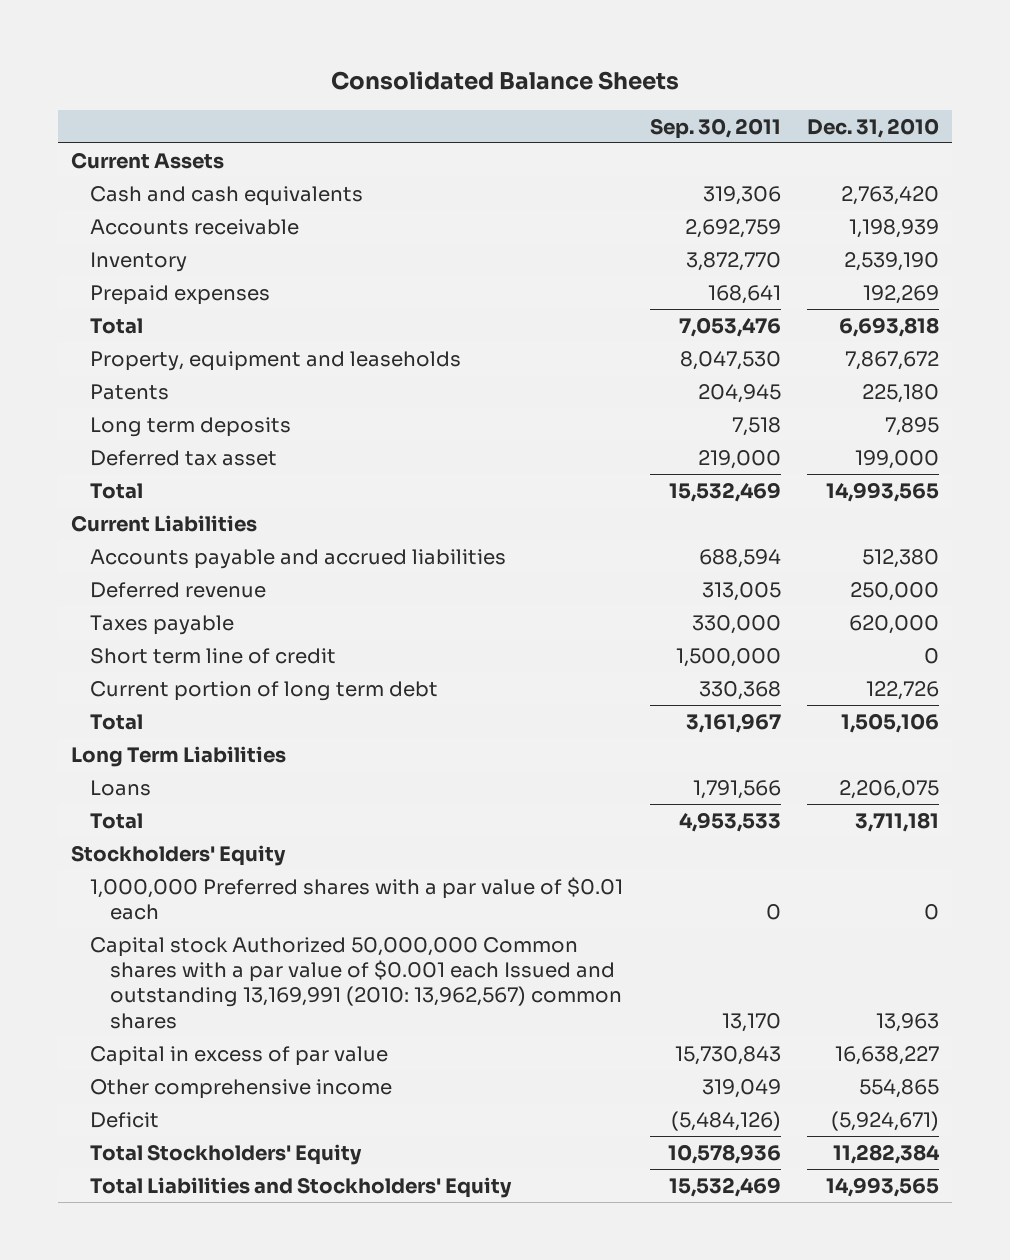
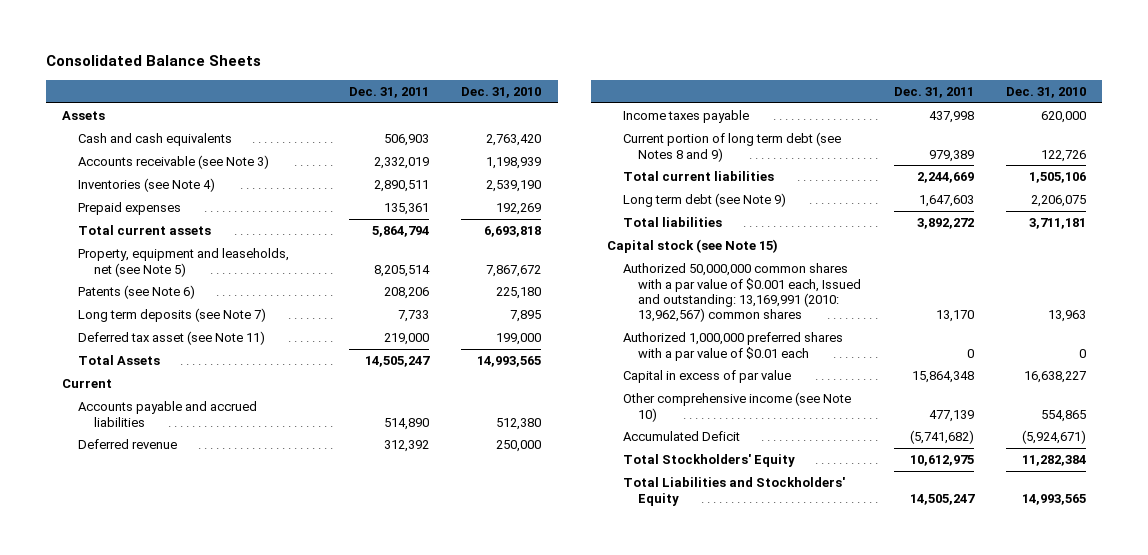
- | Sep. 30, 2011 | Dec. 31, 2010
+ | Dec. 31, 2011 | Dec. 31, 2010
- Current Assets
+ Assets
- Accounts receivable | 2,692,759 | 1,198,939
- Inventory | 3,872,770 | 2,539,190
+ Accounts receivable (see Note 3) | 2,332,019 | 1,198,939
+ Inventories (see Note 4) | 2,890,511 | 2,539,190
- Total | 7,053,476 | 6,693,818
- Property, equipment and leaseholds | 8,047,530 | 7,867,672
- Patents | 204,945 | 225,180
- Long term deposits | 7,518 | 7,895
- Deferred tax asset | 219,000 | 199,000
- Total | 15,532,469 | 14,993,565
- Current Liabilities
+ Total current assets | 5,864,794 | 6,693,818
+ Property, equipment and leaseholds, net (see Note 5) | 8,205,514 | 7,867,672
+ Patents (see Note 6) | 208,206 | 225,180
+ Long term deposits (see Note 7) | 7,733 | 7,895
+ Deferred tax asset (see Note 11) | 219,000 | 199,000
+ Total Assets | 14,505,247 | 14,993,565
+ Current
- Taxes payable | 330,000 | 620,000
- Short term line of credit | 1,500,000 | 0
- Current portion of long term debt | 330,368 | 122,726
- Total | 3,161,967 | 1,505,106
- Long Term Liabilities
- Loans | 1,791,566 | 2,206,075
- Total | 4,953,533 | 3,711,181
- Stockholders' Equity
- 1,000,000 Preferred shares with a par value of $0.01 each | 0 | 0
- Capital stock Authorized 50,000,000 Common shares with a par value of $0.001 each Issued and outstanding 13,169,991 (2010: 13,962,567) common shares | 13,170 | 13,963
+ Income taxes payable | 437,998 | 620,000
+ Current portion of long term debt (see Notes 8 and 9) | 979,389 | 122,726
+ Total current liabilities | 2,244,669 | 1,505,106
+ Long term debt (see Note 9) | 1,647,603 | 2,206,075
+ Total liabilities | 3,892,272 | 3,711,181
+ Capital stock (see Note 15)
+ Authorized 50,000,000 common shares with a par value of $0.001 each, Issued and outstanding: 13,169,991 (2010: 13,962,567) common shares | 13,170 | 13,963
+ Authorized 1,000,000 preferred shares with a par value of $0.01 each | 0 | 0
- Other comprehensive income | 319,049 | 554,865
- Deficit | (5,484,126) | (5,924,671)
+ Other comprehensive income (see Note 10) | 477,139 | 554,865
+ Accumulated Deficit | (5,741,682) | (5,924,671)

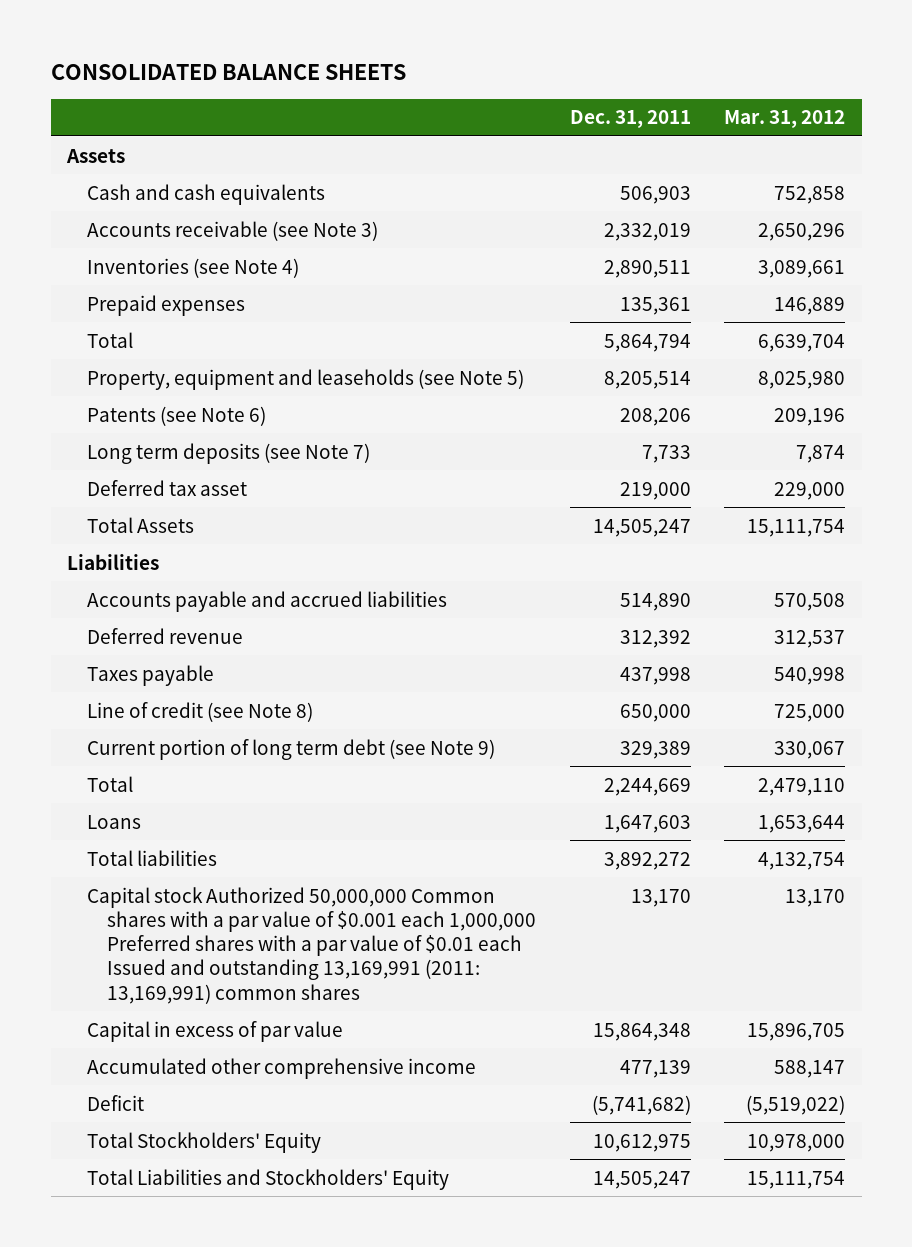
- Consolidated Balance Sheets
+ CONSOLIDATED BALANCE SHEETS
- | Dec. 31, 2011 | Dec. 31, 2010
+ | Dec. 31, 2011 | Mar. 31, 2012
- Total current assets | 5,864,794 | 6,693,818
- Property, equipment and leaseholds, net (see Note 5) | 8,205,514 | 7,867,672
+ Total | 5,864,794 | 6,639,704
+ Property, equipment and leaseholds (see Note 5) | 8,205,514 | 8,025,980
- Deferred tax asset (see Note 11) | 219,000 | 199,000
+ Deferred tax asset | 219,000 | 229,000
- Current
+ Liabilities
- Income taxes payable | 437,998 | 620,000
- Current portion of long term debt (see Notes 8 and 9) | 979,389 | 122,726
- Total current liabilities | 2,244,669 | 1,505,106
- Long term debt (see Note 9) | 1,647,603 | 2,206,075
+ Taxes payable | 437,998 | 540,998
+ Line of credit (see Note 8) | 650,000 | 725,000
+ Current portion of long term debt (see Note 9) | 329,389 | 330,067
+ Total | 2,244,669 | 2,479,110
+ Loans | 1,647,603 | 1,653,644
- Capital stock (see Note 15)
- Authorized 50,000,000 common shares with a par value of $0.001 each, Issued and outstanding: 13,169,991 (2010: 13,962,567) common shares | 13,170 | 13,963
- Authorized 1,000,000 preferred shares with a par value of $0.01 each | 0 | 0
+ Capital stock Authorized 50,000,000 Common shares with a par value of $0.001 each 1,000,000 Preferred shares with a par value of $0.01 each Issued and outstanding 13,169,991 (2011: 13,169,991) common shares | 13,170 | 13,170
- Other comprehensive income (see Note 10) | 477,139 | 554,865
- Accumulated Deficit | (5,741,682) | (5,924,671)
+ Accumulated other comprehensive income | 477,139 | 588,147
+ Deficit | (5,741,682) | (5,519,022)

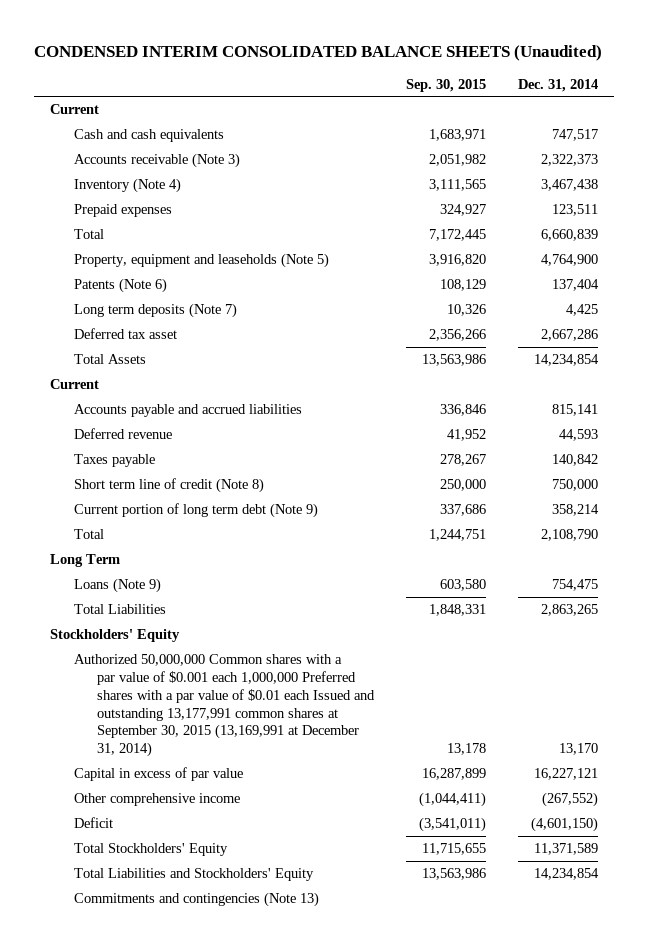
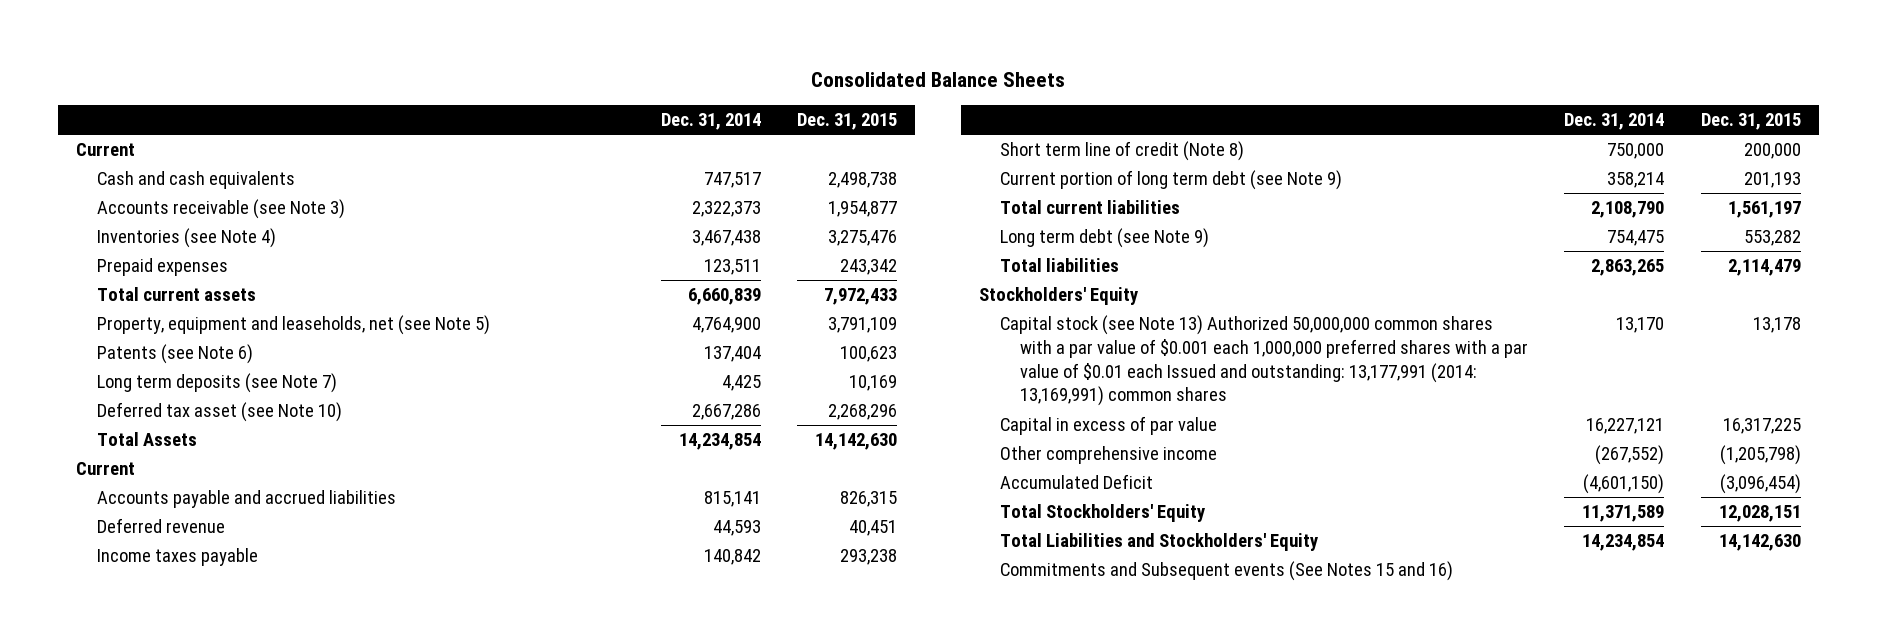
- CONDENSED INTERIM CONSOLIDATED BALANCE SHEETS (Unaudited)
+ Consolidated Balance Sheets
- | Sep. 30, 2015 | Dec. 31, 2014
+ | Dec. 31, 2014 | Dec. 31, 2015
- Accounts receivable (Note 3) | 2,051,982 | 2,322,373
- Inventory (Note 4) | 3,111,565 | 3,467,438
+ Accounts receivable (see Note 3) | 2,322,373 | 1,954,877
+ Inventories (see Note 4) | 3,467,438 | 3,275,476
- Total | 7,172,445 | 6,660,839
- Property, equipment and leaseholds (Note 5) | 3,916,820 | 4,764,900
- Patents (Note 6) | 108,129 | 137,404
- Long term deposits (Note 7) | 10,326 | 4,425
- Deferred tax asset | 2,356,266 | 2,667,286
+ Total current assets | 6,660,839 | 7,972,433
+ Property, equipment and leaseholds, net (see Note 5) | 4,764,900 | 3,791,109
+ Patents (see Note 6) | 137,404 | 100,623
+ Long term deposits (see Note 7) | 4,425 | 10,169
+ Deferred tax asset (see Note 10) | 2,667,286 | 2,268,296
- Taxes payable | 278,267 | 140,842
+ Income taxes payable | 140,842 | 293,238
- Current portion of long term debt (Note 9) | 337,686 | 358,214
- Total | 1,244,751 | 2,108,790
- Long Term
- Loans (Note 9) | 603,580 | 754,475
- Total Liabilities | 1,848,331 | 2,863,265
+ Current portion of long term debt (see Note 9) | 358,214 | 201,193
+ Total current liabilities | 2,108,790 | 1,561,197
+ Long term debt (see Note 9) | 754,475 | 553,282
+ Total liabilities | 2,863,265 | 2,114,479
- Authorized 50,000,000 Common shares with a par value of $0.001 each 1,000,000 Preferred shares with a par value of $0.01 each Issued and outstanding 13,177,991 common shares at September 30, 2015 (13,169,991 at December 31, 2014) | 13,178 | 13,170
+ Capital stock (see Note 13) Authorized 50,000,000 common shares with a par value of $0.001 each 1,000,000 preferred shares with a par value of $0.01 each Issued and outstanding: 13,177,991 (2014: 13,169,991) common shares | 13,170 | 13,178
- Deficit | (3,541,011) | (4,601,150)
+ Accumulated Deficit | (4,601,150) | (3,096,454)
- Commitments and contingencies (Note 13)
+ Commitments and Subsequent events (See Notes 15 and 16)

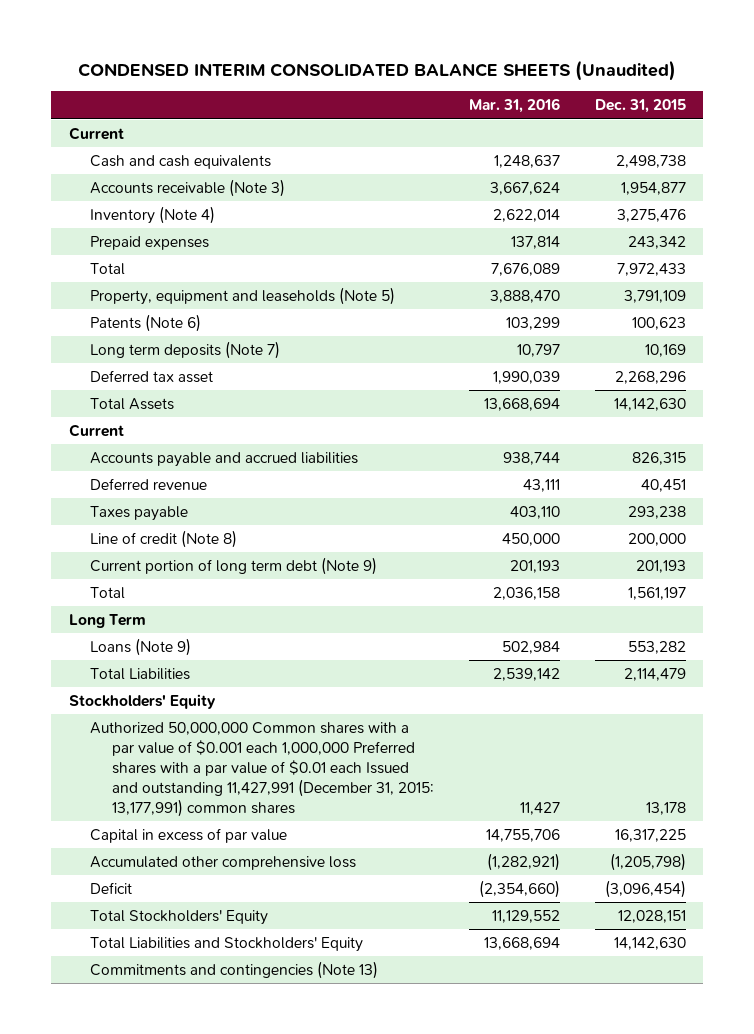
- Consolidated Balance Sheets
+ CONDENSED INTERIM CONSOLIDATED BALANCE SHEETS (Unaudited)
- | Dec. 31, 2014 | Dec. 31, 2015
+ | Mar. 31, 2016 | Dec. 31, 2015
- Accounts receivable (see Note 3) | 2,322,373 | 1,954,877
- Inventories (see Note 4) | 3,467,438 | 3,275,476
+ Accounts receivable (Note 3) | 3,667,624 | 1,954,877
+ Inventory (Note 4) | 2,622,014 | 3,275,476
- Total current assets | 6,660,839 | 7,972,433
- Property, equipment and leaseholds, net (see Note 5) | 4,764,900 | 3,791,109
- Patents (see Note 6) | 137,404 | 100,623
- Long term deposits (see Note 7) | 4,425 | 10,169
- Deferred tax asset (see Note 10) | 2,667,286 | 2,268,296
+ Total | 7,676,089 | 7,972,433
+ Property, equipment and leaseholds (Note 5) | 3,888,470 | 3,791,109
+ Patents (Note 6) | 103,299 | 100,623
+ Long term deposits (Note 7) | 10,797 | 10,169
+ Deferred tax asset | 1,990,039 | 2,268,296
- Income taxes payable | 140,842 | 293,238
- Short term line of credit (Note 8) | 750,000 | 200,000
- Current portion of long term debt (see Note 9) | 358,214 | 201,193
- Total current liabilities | 2,108,790 | 1,561,197
- Long term debt (see Note 9) | 754,475 | 553,282
- Total liabilities | 2,863,265 | 2,114,479
+ Taxes payable | 403,110 | 293,238
+ Line of credit (Note 8) | 450,000 | 200,000
+ Current portion of long term debt (Note 9) | 201,193 | 201,193
+ Total | 2,036,158 | 1,561,197
+ Long Term
+ Loans (Note 9) | 502,984 | 553,282
+ Total Liabilities | 2,539,142 | 2,114,479
- Capital stock (see Note 13) Authorized 50,000,000 common shares with a par value of $0.001 each 1,000,000 preferred shares with a par value of $0.01 each Issued and outstanding: 13,177,991 (2014: 13,169,991) common shares | 13,170 | 13,178
+ Authorized 50,000,000 Common shares with a par value of $0.001 each 1,000,000 Preferred shares with a par value of $0.01 each Issued and outstanding 11,427,991 (December 31, 2015: 13,177,991) common shares | 11,427 | 13,178
- Other comprehensive income | (267,552) | (1,205,798)
- Accumulated Deficit | (4,601,150) | (3,096,454)
+ Accumulated other comprehensive loss | (1,282,921) | (1,205,798)
+ Deficit | (2,354,660) | (3,096,454)
- Commitments and Subsequent events (See Notes 15 and 16)
+ Commitments and contingencies (Note 13)

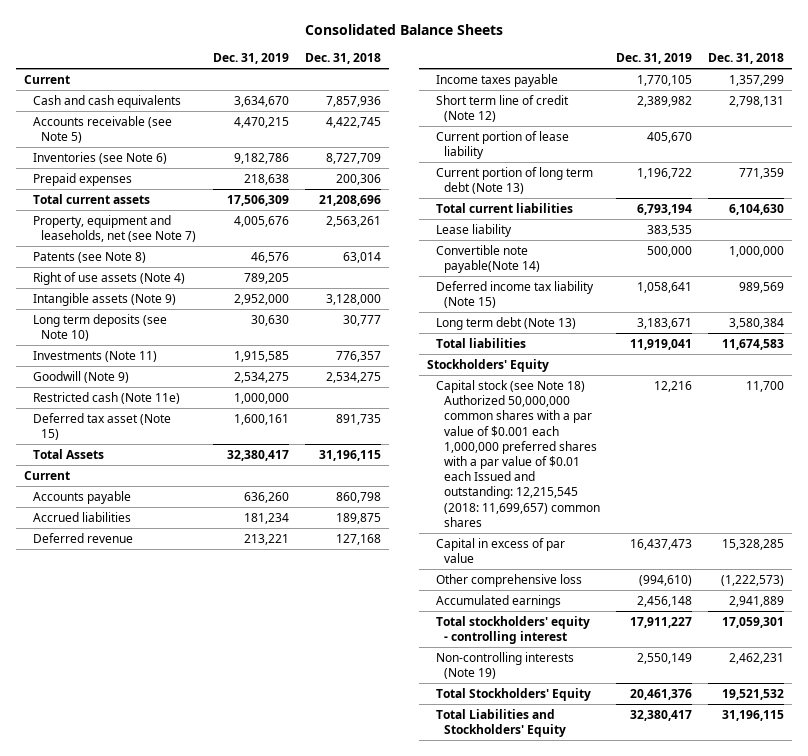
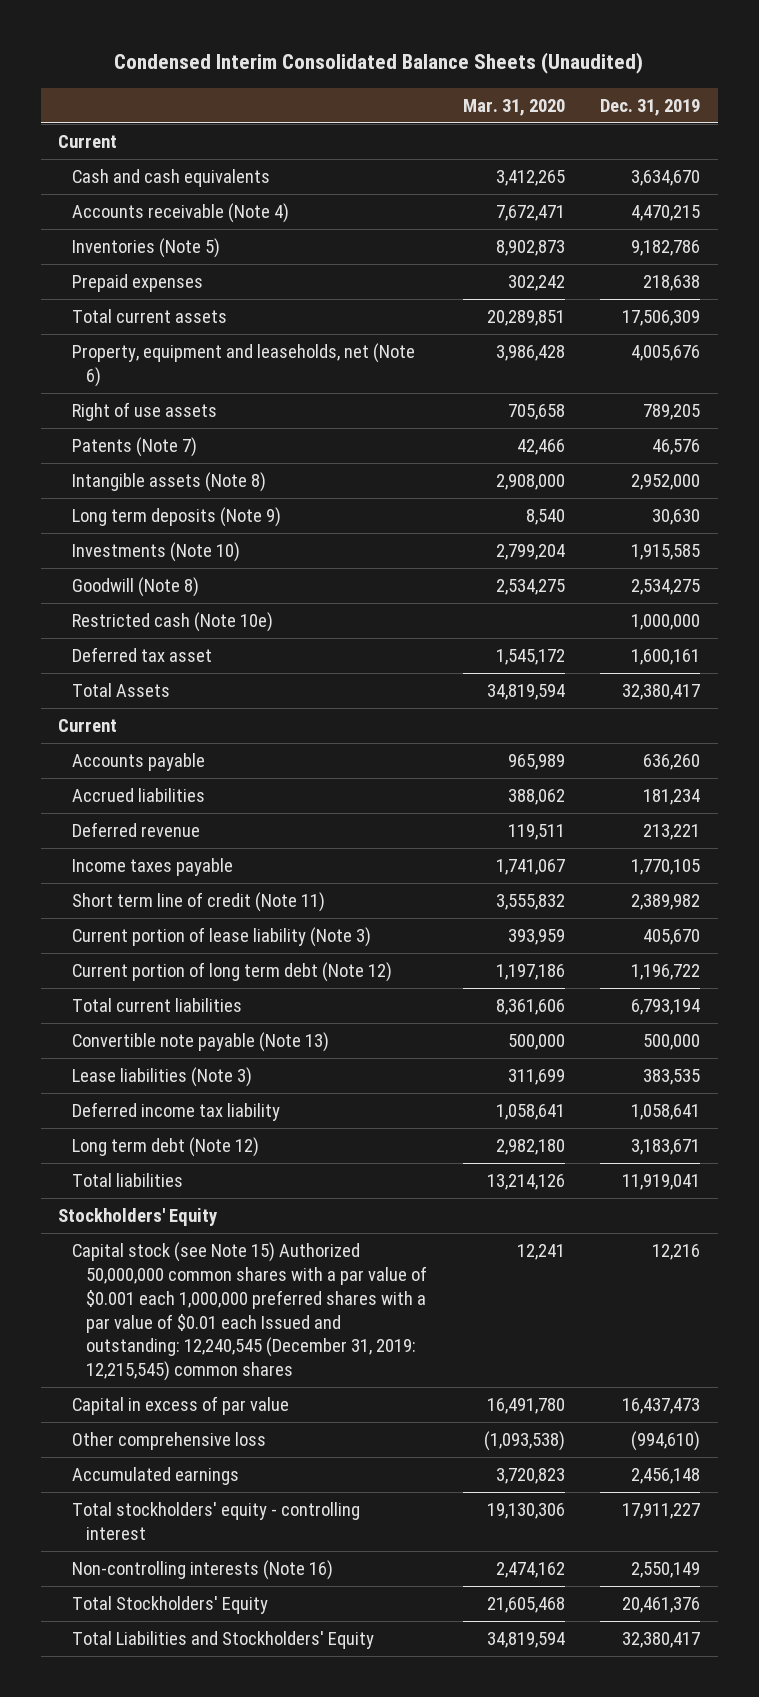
- Consolidated Balance Sheets
+ Condensed Interim Consolidated Balance Sheets (Unaudited)
- | Dec. 31, 2019 | Dec. 31, 2018
+ | Mar. 31, 2020 | Dec. 31, 2019
- Accounts receivable (see Note 5) | 4,470,215 | 4,422,745
- Inventories (see Note 6) | 9,182,786 | 8,727,709
+ Accounts receivable (Note 4) | 7,672,471 | 4,470,215
+ Inventories (Note 5) | 8,902,873 | 9,182,786
- Property, equipment and leaseholds, net (see Note 7) | 4,005,676 | 2,563,261
- Patents (see Note 8) | 46,576 | 63,014
- Right of use assets (Note 4) | 789,205 |
- Intangible assets (Note 9) | 2,952,000 | 3,128,000
- Long term deposits (see Note 10) | 30,630 | 30,777
- Investments (Note 11) | 1,915,585 | 776,357
- Goodwill (Note 9) | 2,534,275 | 2,534,275
- Restricted cash (Note 11e) | 1,000,000 |
- Deferred tax asset (Note 15) | 1,600,161 | 891,735
+ Property, equipment and leaseholds, net (Note 6) | 3,986,428 | 4,005,676
+ Right of use assets | 705,658 | 789,205
+ Patents (Note 7) | 42,466 | 46,576
+ Intangible assets (Note 8) | 2,908,000 | 2,952,000
+ Long term deposits (Note 9) | 8,540 | 30,630
+ Investments (Note 10) | 2,799,204 | 1,915,585
+ Goodwill (Note 8) | 2,534,275 | 2,534,275
+ Restricted cash (Note 10e) | | 1,000,000
+ Deferred tax asset | 1,545,172 | 1,600,161
- Short term line of credit (Note 12) | 2,389,982 | 2,798,131
- Current portion of lease liability | 405,670 |
- Current portion of long term debt (Note 13) | 1,196,722 | 771,359
+ Short term line of credit (Note 11) | 3,555,832 | 2,389,982
+ Current portion of lease liability (Note 3) | 393,959 | 405,670
+ Current portion of long term debt (Note 12) | 1,197,186 | 1,196,722
- Lease liability | 383,535 |
- Convertible note payable(Note 14) | 500,000 | 1,000,000
- Deferred income tax liability (Note 15) | 1,058,641 | 989,569
- Long term debt (Note 13) | 3,183,671 | 3,580,384
+ Convertible note payable (Note 13) | 500,000 | 500,000
+ Lease liabilities (Note 3) | 311,699 | 383,535
+ Deferred income tax liability | 1,058,641 | 1,058,641
+ Long term debt (Note 12) | 2,982,180 | 3,183,671
- Capital stock (see Note 18) Authorized 50,000,000 common shares with a par value of $0.001 each 1,000,000 preferred shares with a par value of $0.01 each Issued and outstanding: 12,215,545 (2018: 11,699,657) common shares | 12,216 | 11,700
+ Capital stock (see Note 15) Authorized 50,000,000 common shares with a par value of $0.001 each 1,000,000 preferred shares with a par value of $0.01 each Issued and outstanding: 12,240,545 (December 31, 2019: 12,215,545) common shares | 12,241 | 12,216
- Non-controlling interests (Note 19) | 2,550,149 | 2,462,231
+ Non-controlling interests (Note 16) | 2,474,162 | 2,550,149

